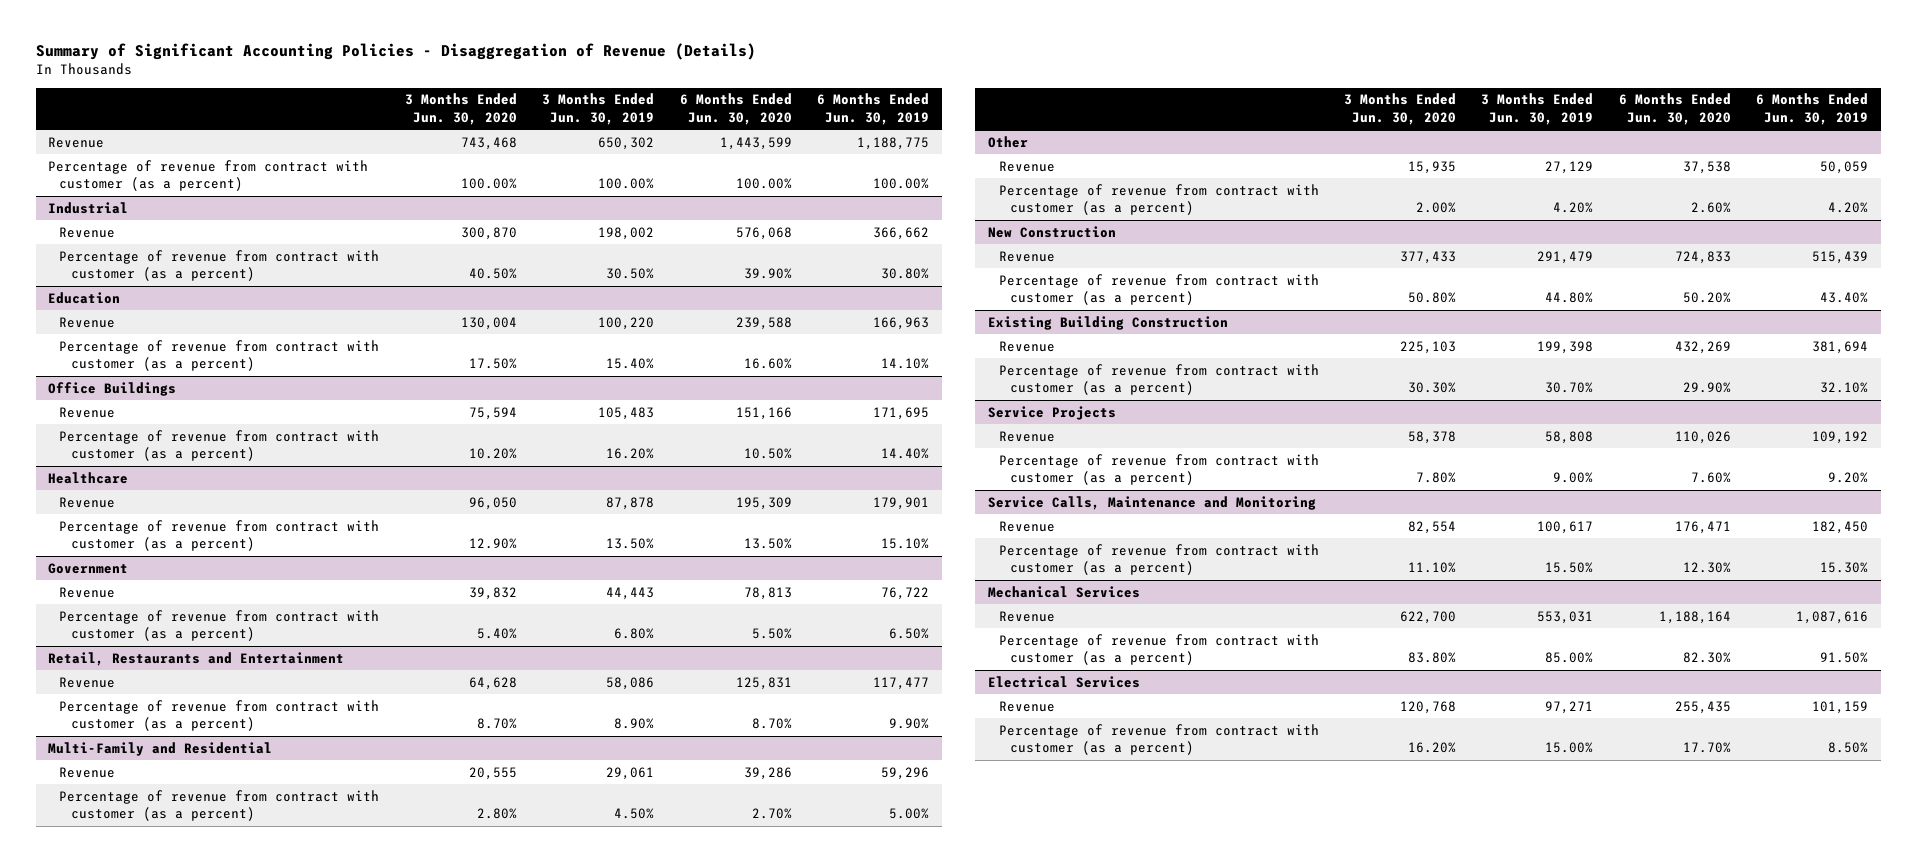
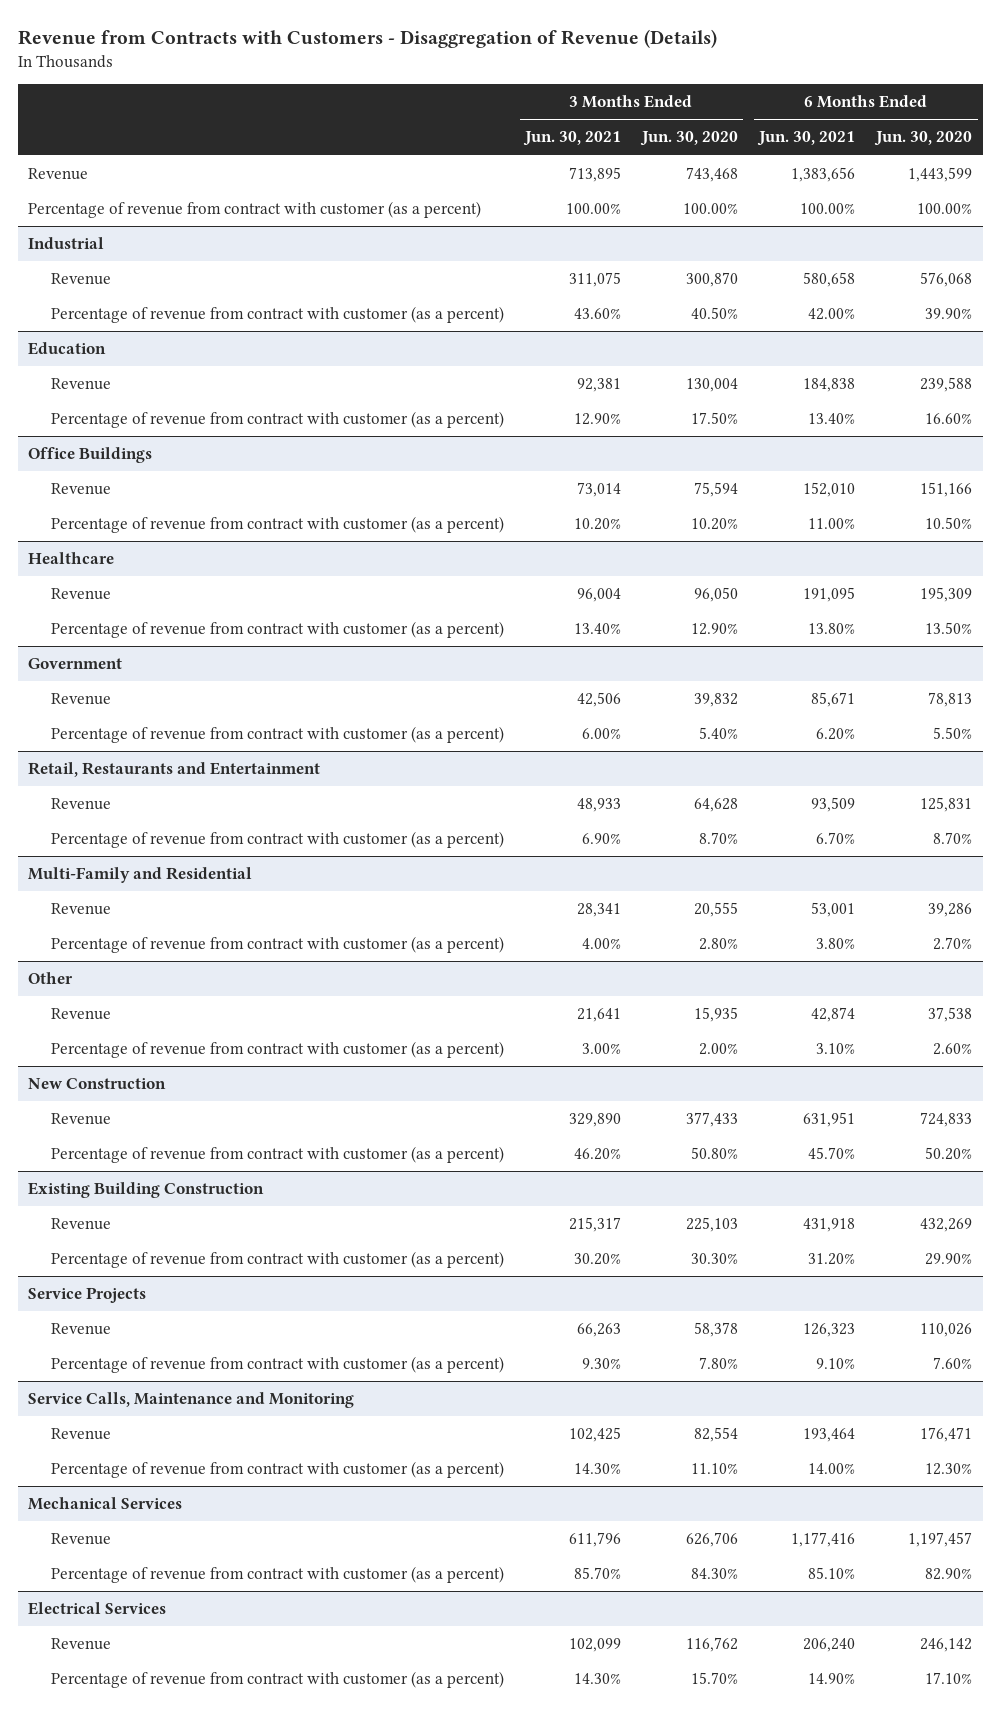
- Summary of Significant Accounting Policies - Disaggregation of Revenue (Details)
+ Revenue from Contracts with Customers - Disaggregation of Revenue (Details)
- | 3 Months Ended Jun. 30, 2020 | 3 Months Ended Jun. 30, 2019 | 6 Months Ended Jun. 30, 2020 | 6 Months Ended Jun. 30, 2019
+ | 3 Months Ended Jun. 30, 2021 | 3 Months Ended Jun. 30, 2020 | 6 Months Ended Jun. 30, 2021 | 6 Months Ended Jun. 30, 2020
@ Mechanical Services
- Revenue | 622,700 | 553,031 | 1,188,164 | 1,087,616
- Percentage of revenue from contract with customer (as a percent) | 83.80% | 85.00% | 82.30% | 91.50%
+ Revenue | 611,796 | 626,706 | 1,177,416 | 1,197,457
+ Percentage of revenue from contract with customer (as a percent) | 85.70% | 84.30% | 85.10% | 82.90%
@ Electrical Services
- Revenue | 120,768 | 97,271 | 255,435 | 101,159
- Percentage of revenue from contract with customer (as a percent) | 16.20% | 15.00% | 17.70% | 8.50%
+ Revenue | 102,099 | 116,762 | 206,240 | 246,142
+ Percentage of revenue from contract with customer (as a percent) | 14.30% | 15.70% | 14.90% | 17.10%

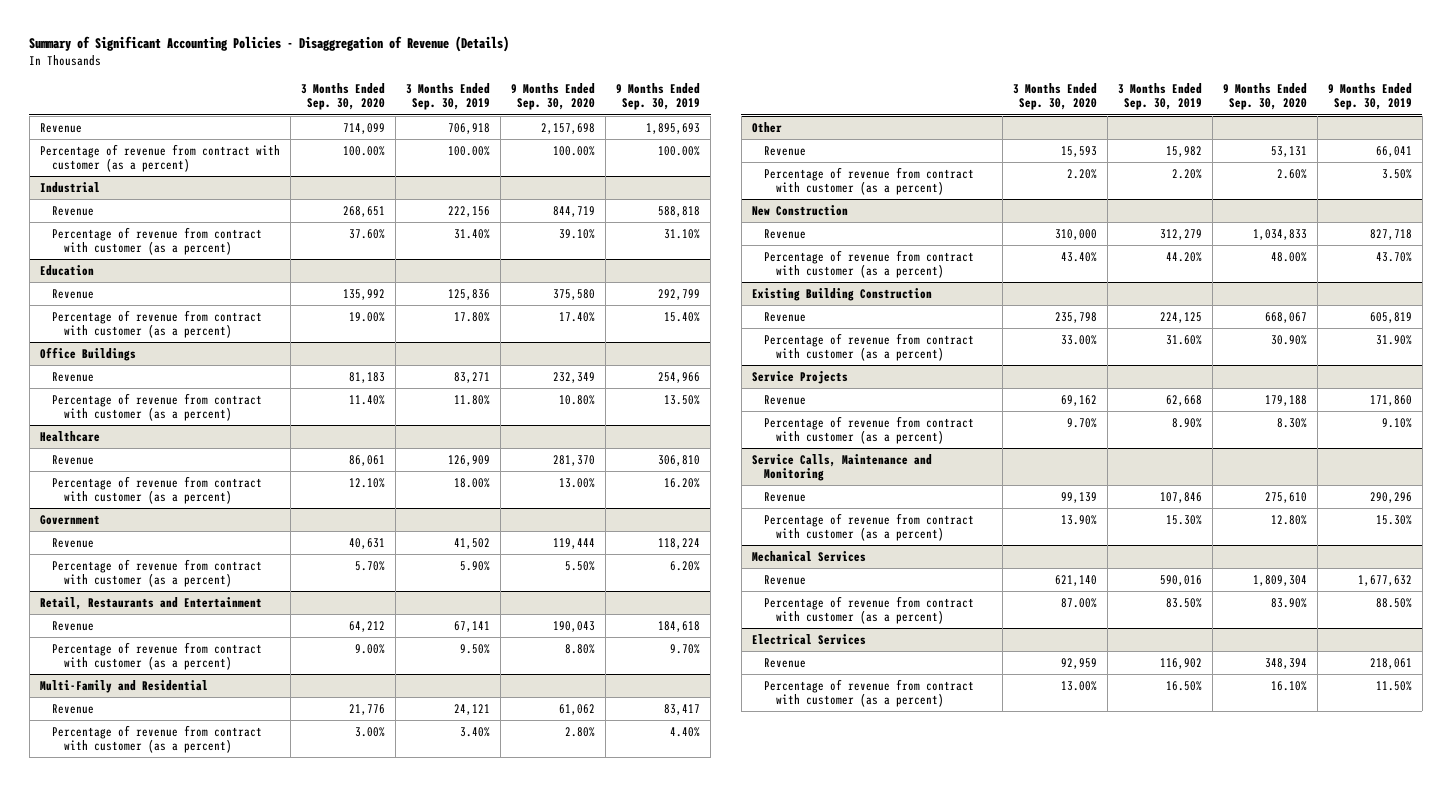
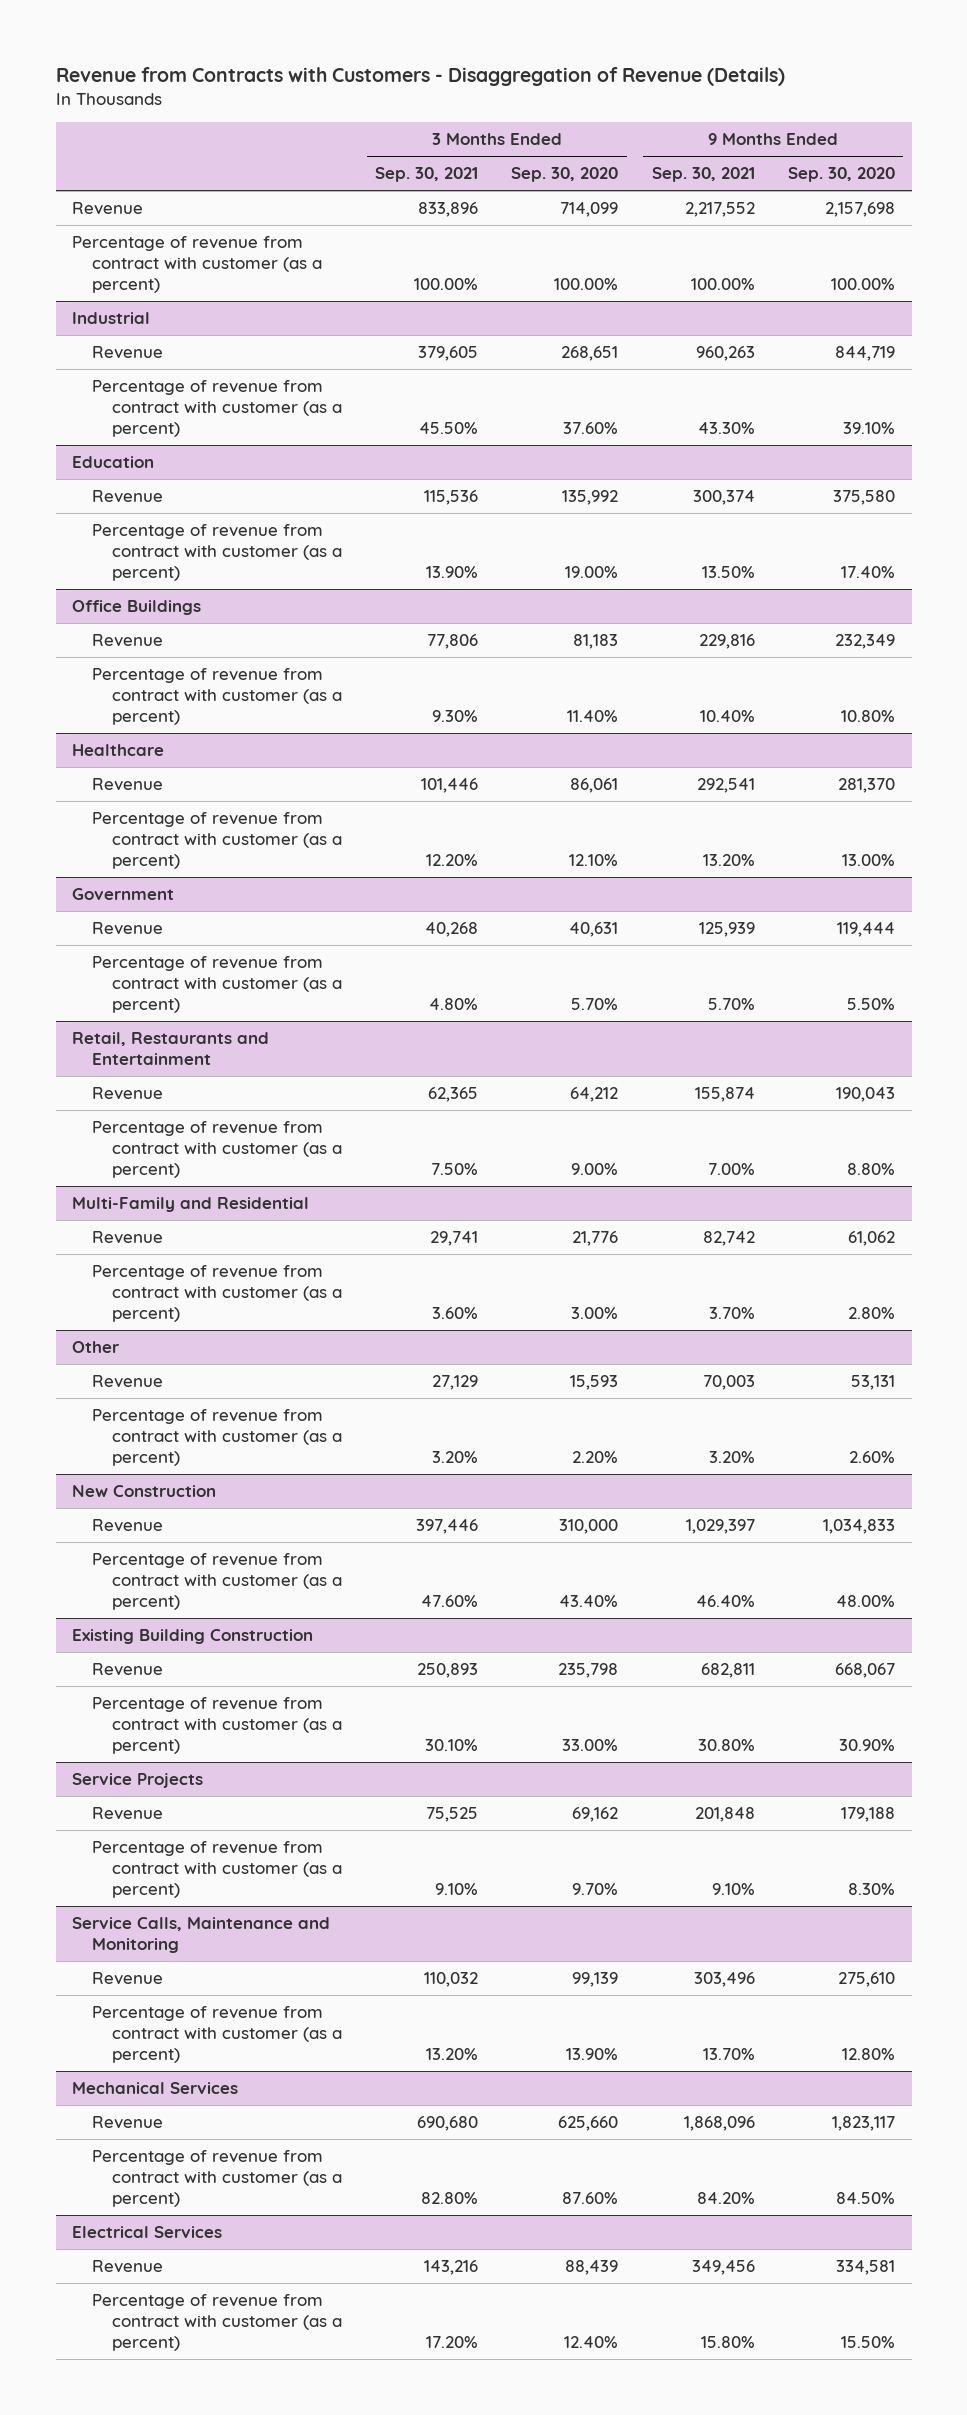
- Summary of Significant Accounting Policies - Disaggregation of Revenue (Details)
+ Revenue from Contracts with Customers - Disaggregation of Revenue (Details)
- | 3 Months Ended Sep. 30, 2020 | 3 Months Ended Sep. 30, 2019 | 9 Months Ended Sep. 30, 2020 | 9 Months Ended Sep. 30, 2019
+ | 3 Months Ended Sep. 30, 2021 | 3 Months Ended Sep. 30, 2020 | 9 Months Ended Sep. 30, 2021 | 9 Months Ended Sep. 30, 2020
@ Mechanical Services
- Revenue | 621,140 | 590,016 | 1,809,304 | 1,677,632
- Percentage of revenue from contract with customer (as a percent) | 87.00% | 83.50% | 83.90% | 88.50%
+ Revenue | 690,680 | 625,660 | 1,868,096 | 1,823,117
+ Percentage of revenue from contract with customer (as a percent) | 82.80% | 87.60% | 84.20% | 84.50%
@ Electrical Services
- Revenue | 92,959 | 116,902 | 348,394 | 218,061
- Percentage of revenue from contract with customer (as a percent) | 13.00% | 16.50% | 16.10% | 11.50%
+ Revenue | 143,216 | 88,439 | 349,456 | 334,581
+ Percentage of revenue from contract with customer (as a percent) | 17.20% | 12.40% | 15.80% | 15.50%

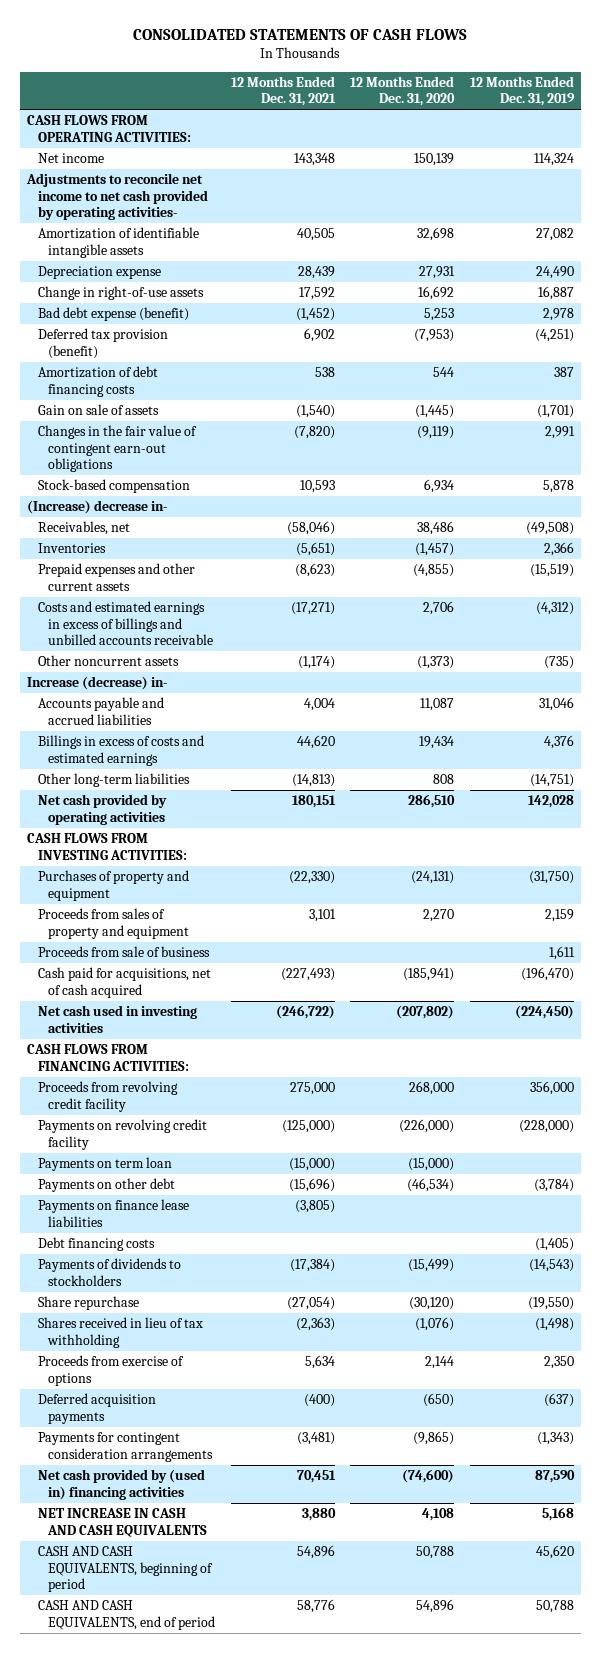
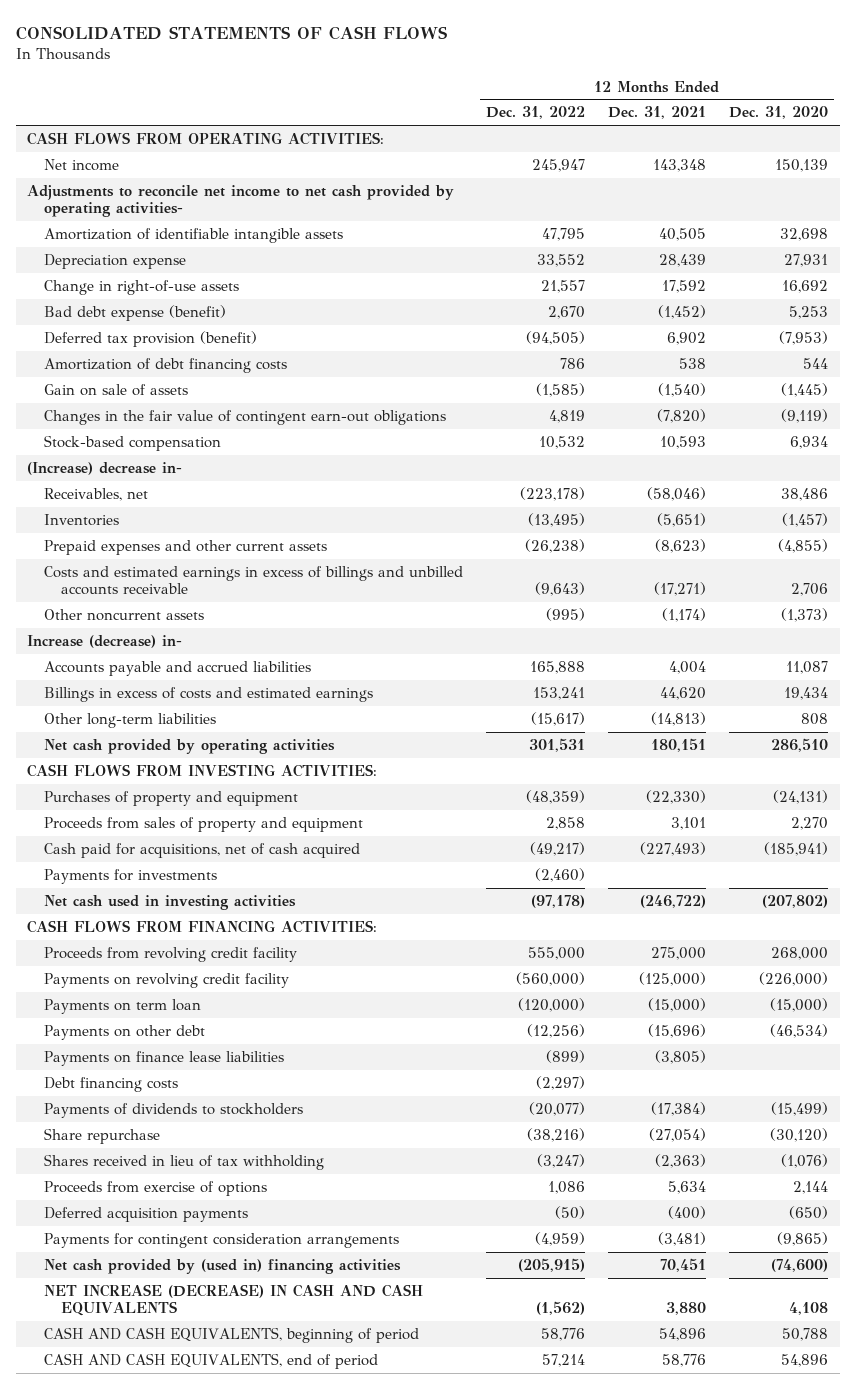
- | 12 Months Ended Dec. 31, 2021 | 12 Months Ended Dec. 31, 2020 | 12 Months Ended Dec. 31, 2019
+ | 12 Months Ended Dec. 31, 2022 | 12 Months Ended Dec. 31, 2021 | 12 Months Ended Dec. 31, 2020
- Proceeds from sale of business | | | 1,611
+ Payments for investments | (2,460) | |
- NET INCREASE IN CASH AND CASH EQUIVALENTS | 3,880 | 4,108 | 5,168
+ NET INCREASE (DECREASE) IN CASH AND CASH EQUIVALENTS | (1,562) | 3,880 | 4,108

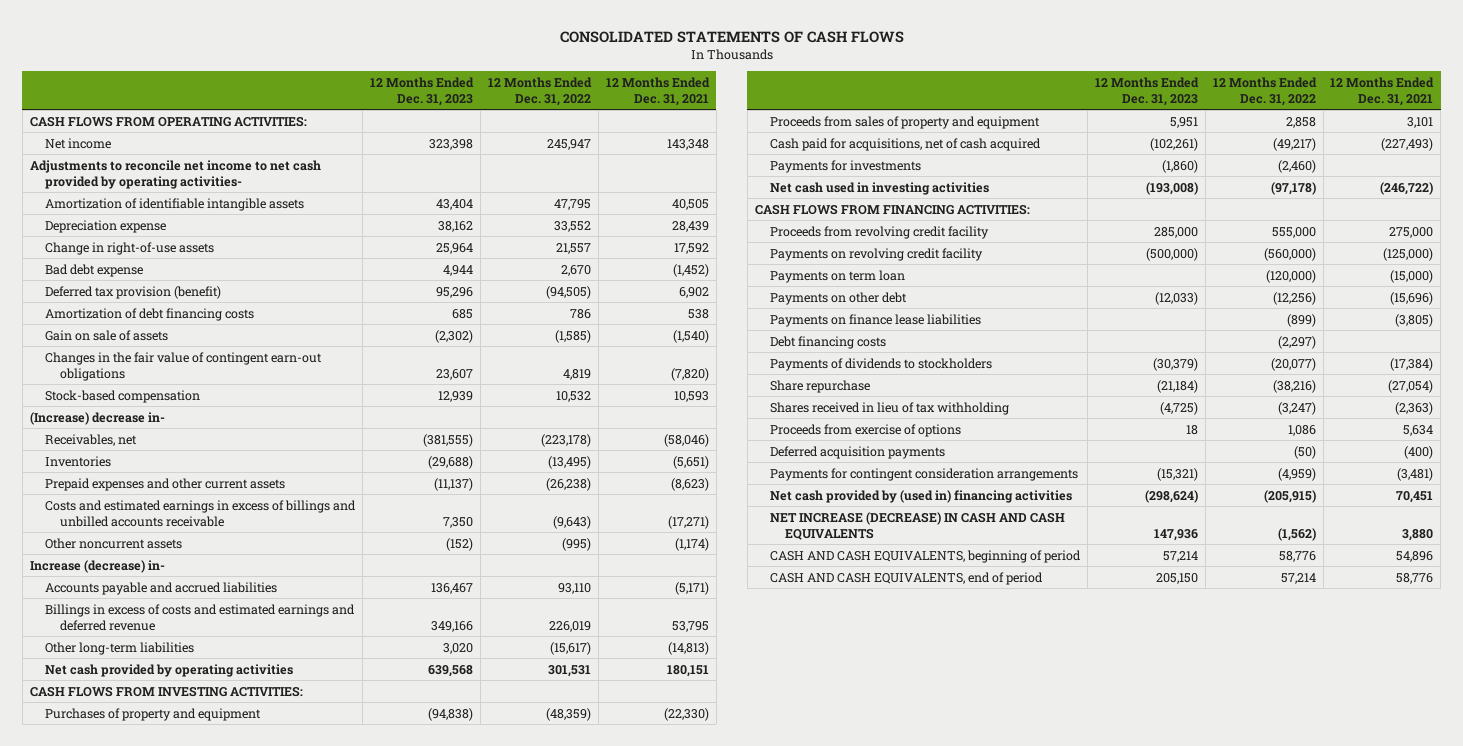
- | 12 Months Ended Dec. 31, 2022 | 12 Months Ended Dec. 31, 2021 | 12 Months Ended Dec. 31, 2020
+ | 12 Months Ended Dec. 31, 2023 | 12 Months Ended Dec. 31, 2022 | 12 Months Ended Dec. 31, 2021
- Bad debt expense (benefit) | 2,670 | (1,452) | 5,253
+ Bad debt expense | 4,944 | 2,670 | (1,452)
- Accounts payable and accrued liabilities | 165,888 | 4,004 | 11,087
- Billings in excess of costs and estimated earnings | 153,241 | 44,620 | 19,434
+ Accounts payable and accrued liabilities | 136,467 | 93,110 | (5,171)
+ Billings in excess of costs and estimated earnings and deferred revenue | 349,166 | 226,019 | 53,795

